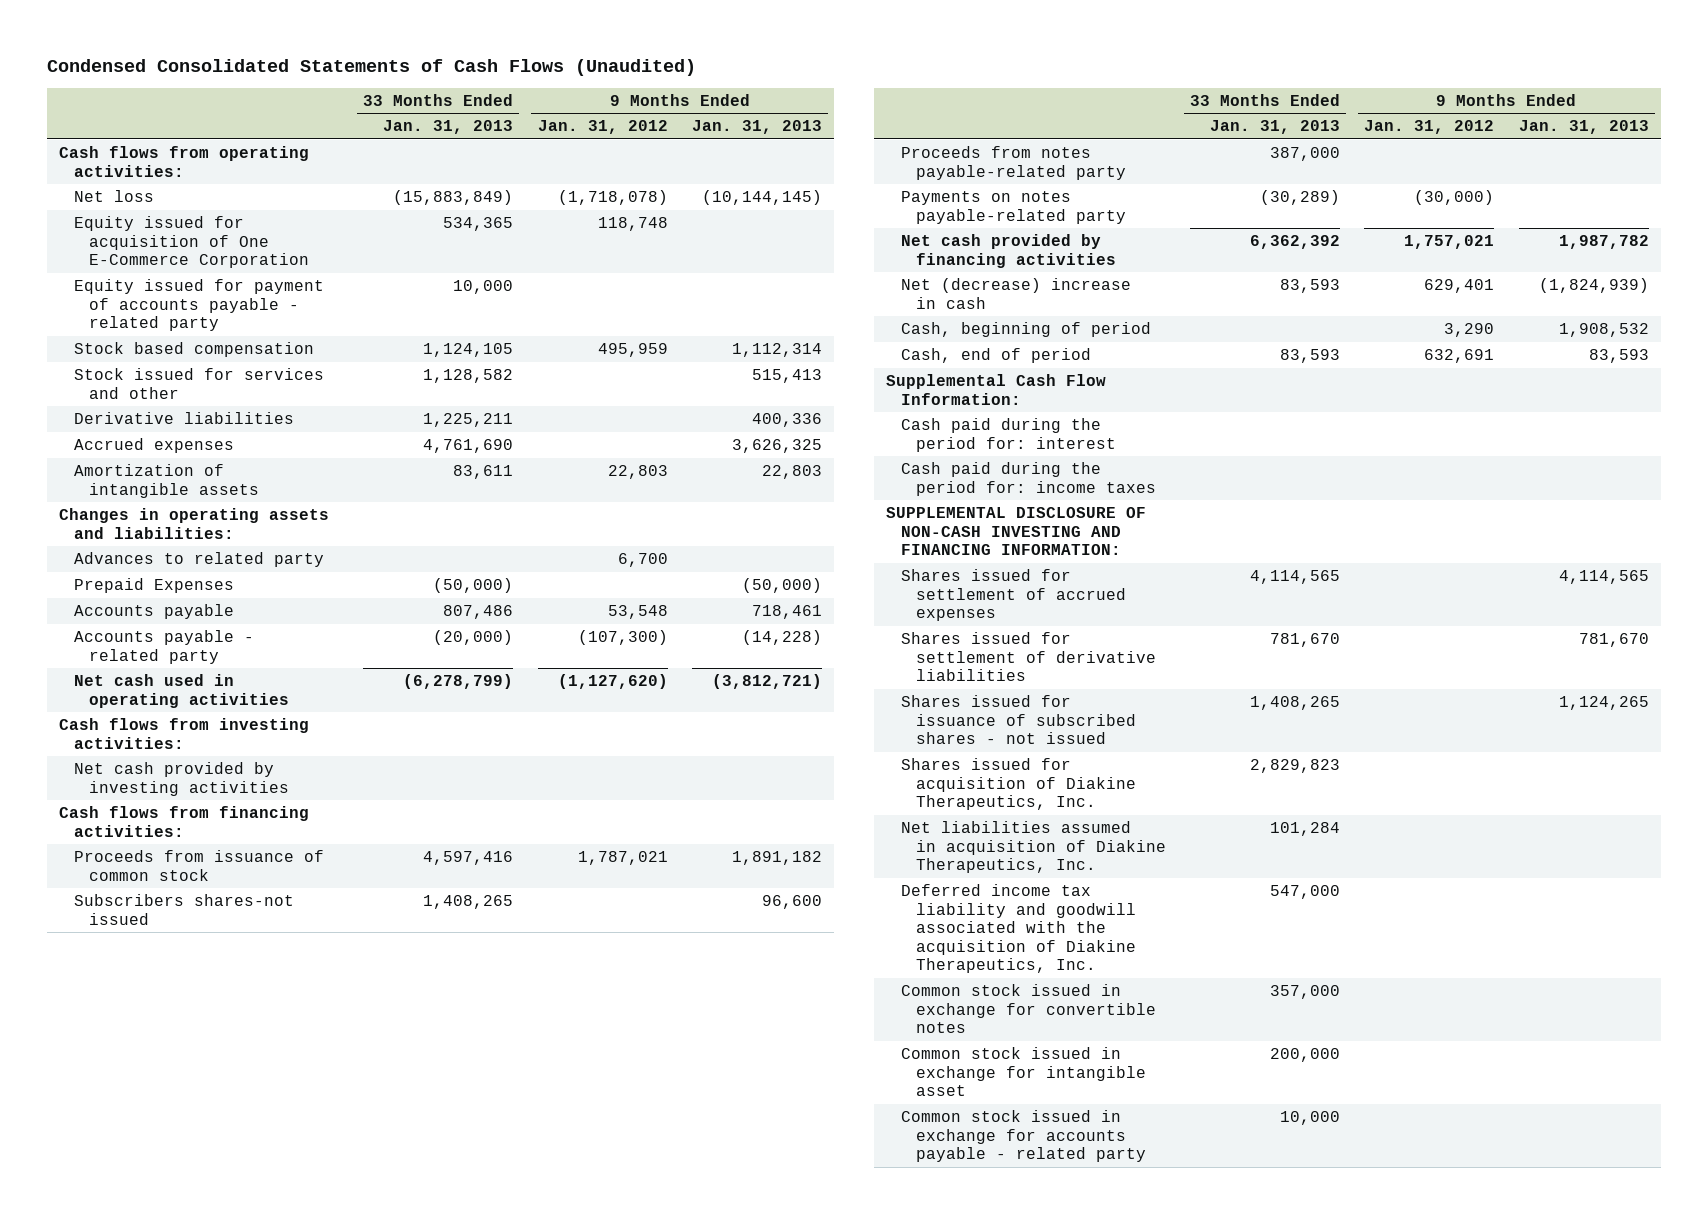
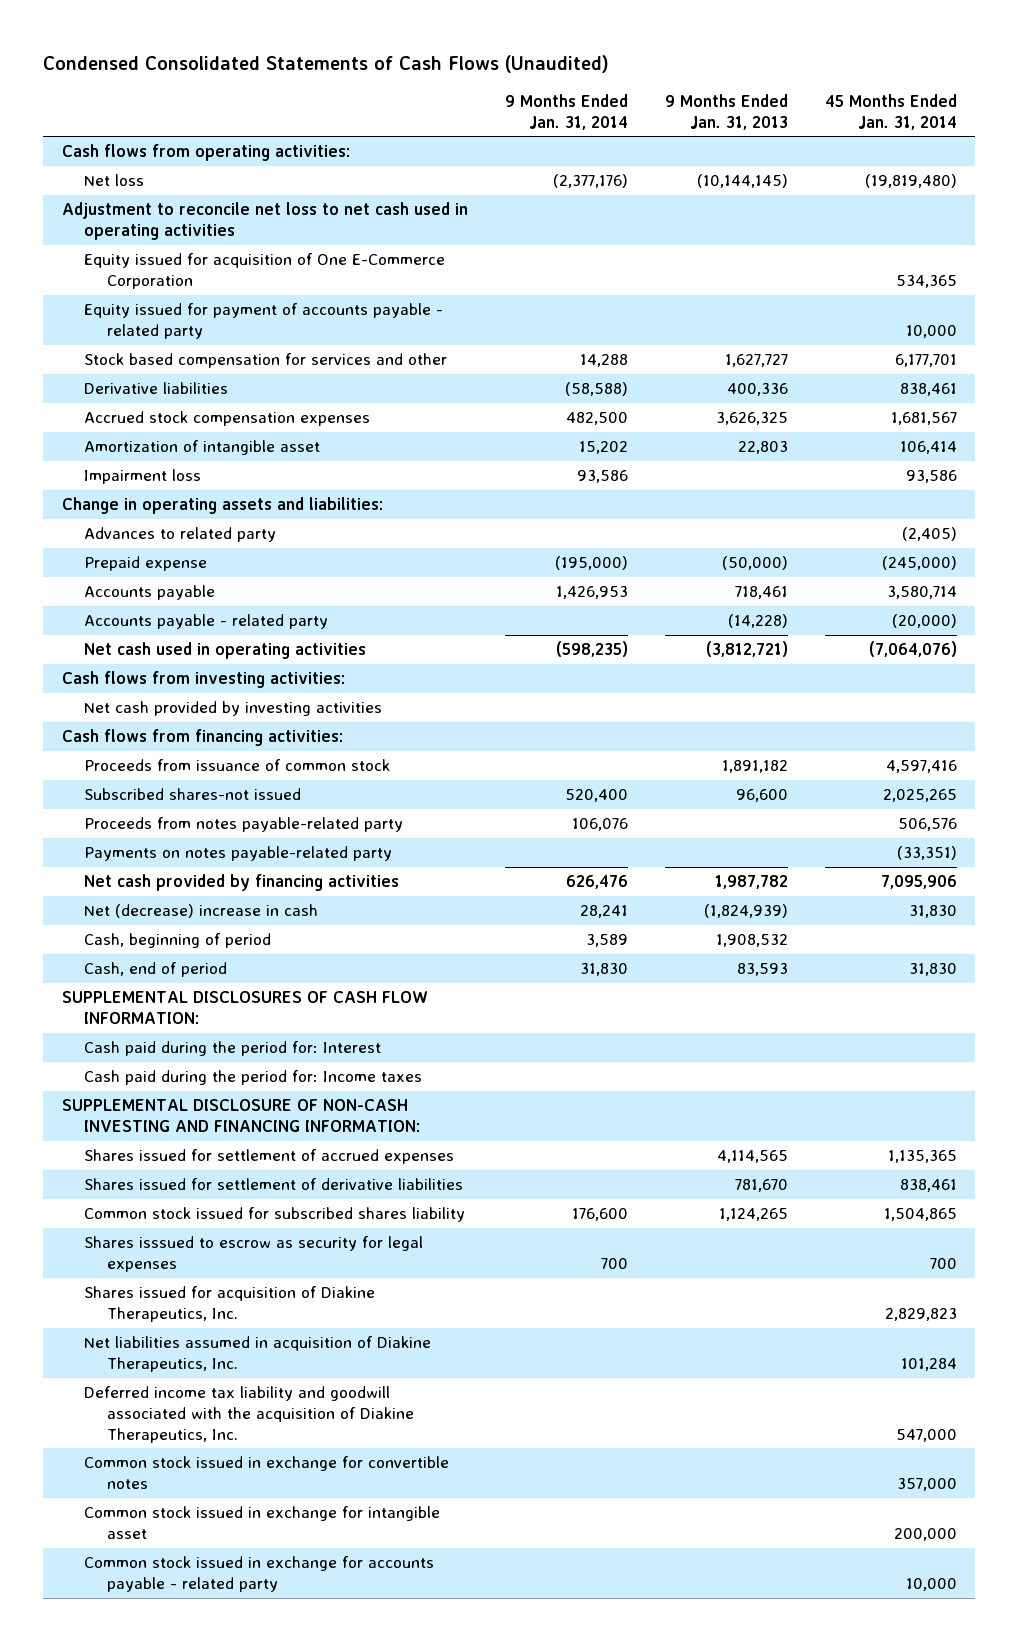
- | 33 Months Ended Jan. 31, 2013 | 9 Months Ended Jan. 31, 2012 | 9 Months Ended Jan. 31, 2013
+ | 9 Months Ended Jan. 31, 2014 | 9 Months Ended Jan. 31, 2013 | 45 Months Ended Jan. 31, 2014
+ Adjustment to reconcile net loss to net cash used in operating activities
- Stock based compensation | 1,124,105 | 495,959 | 1,112,314
- Stock issued for services and other | 1,128,582 | | 515,413
+ Stock based compensation for services and other | 14,288 | 1,627,727 | 6,177,701
- Accrued expenses | 4,761,690 | | 3,626,325
- Amortization of intangible assets | 83,611 | 22,803 | 22,803
- Changes in operating assets and liabilities:
+ Accrued stock compensation expenses | 482,500 | 3,626,325 | 1,681,567
+ Amortization of intangible asset | 15,202 | 22,803 | 106,414
+ Impairment loss | 93,586 | | 93,586
+ Change in operating assets and liabilities:
- Prepaid Expenses | (50,000) | | (50,000)
+ Prepaid expense | (195,000) | (50,000) | (245,000)
- Subscribers shares-not issued | 1,408,265 | | 96,600
+ Subscribed shares-not issued | 520,400 | 96,600 | 2,025,265
- Supplemental Cash Flow Information:
- Cash paid during the period for: interest
- Cash paid during the period for: income taxes
+ SUPPLEMENTAL DISCLOSURES OF CASH FLOW INFORMATION:
+ Cash paid during the period for: Interest
+ Cash paid during the period for: Income taxes
- Shares issued for issuance of subscribed shares - not issued | 1,408,265 | | 1,124,265
+ Common stock issued for subscribed shares liability | 176,600 | 1,124,265 | 1,504,865
+ Shares isssued to escrow as security for legal expenses | 700 | | 700

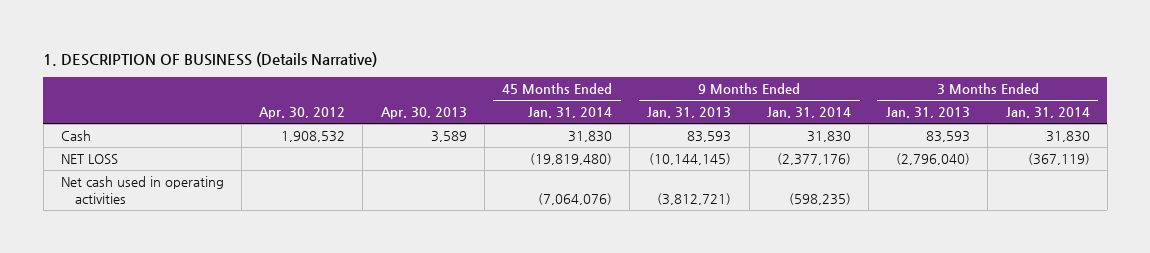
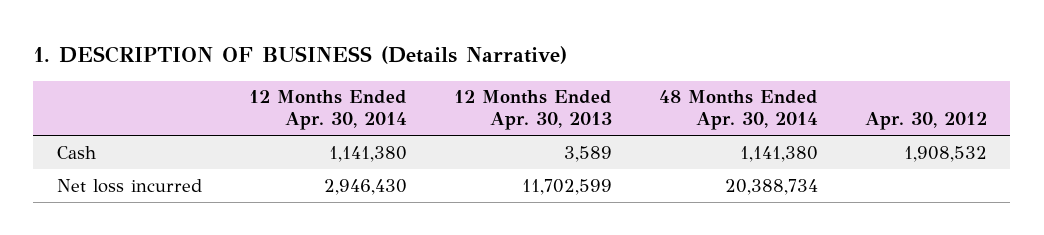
- | Apr. 30, 2012 | Apr. 30, 2013 | 45 Months Ended Jan. 31, 2014 | 9 Months Ended Jan. 31, 2013 | 9 Months Ended Jan. 31, 2014 | 3 Months Ended Jan. 31, 2013 | 3 Months Ended Jan. 31, 2014
+ | 12 Months Ended Apr. 30, 2014 | 12 Months Ended Apr. 30, 2013 | 48 Months Ended Apr. 30, 2014 | Apr. 30, 2012
- NET LOSS | | | (19,819,480) | (10,144,145) | (2,377,176) | (2,796,040) | (367,119)
- Net cash used in operating activities | | | (7,064,076) | (3,812,721) | (598,235) | |
+ Net loss incurred | 2,946,430 | 11,702,599 | 20,388,734 |

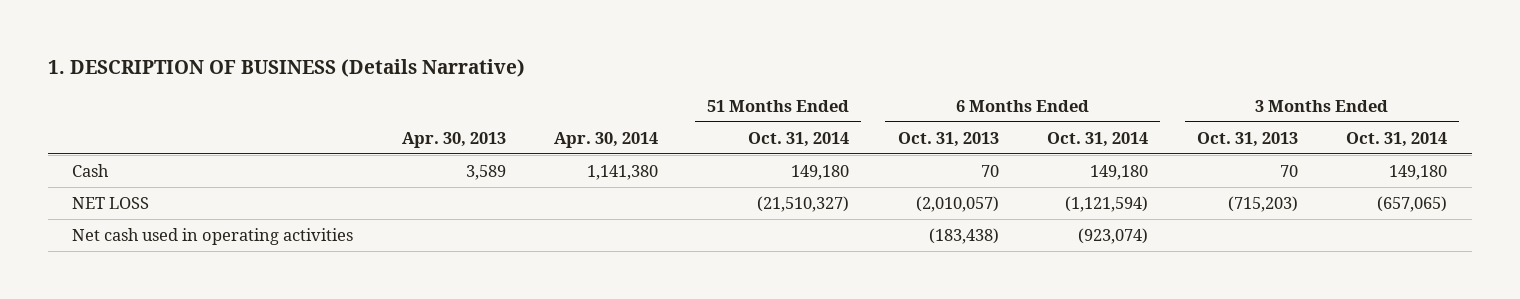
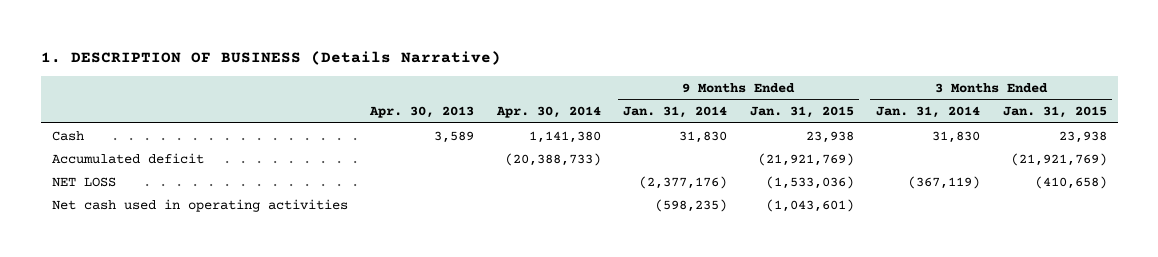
- | Apr. 30, 2013 | Apr. 30, 2014 | 51 Months Ended Oct. 31, 2014 | 6 Months Ended Oct. 31, 2013 | 6 Months Ended Oct. 31, 2014 | 3 Months Ended Oct. 31, 2013 | 3 Months Ended Oct. 31, 2014
+ | Apr. 30, 2013 | Apr. 30, 2014 | 9 Months Ended Jan. 31, 2014 | 9 Months Ended Jan. 31, 2015 | 3 Months Ended Jan. 31, 2014 | 3 Months Ended Jan. 31, 2015
+ Accumulated deficit | | (20,388,733) | | (21,921,769) | | (21,921,769)

